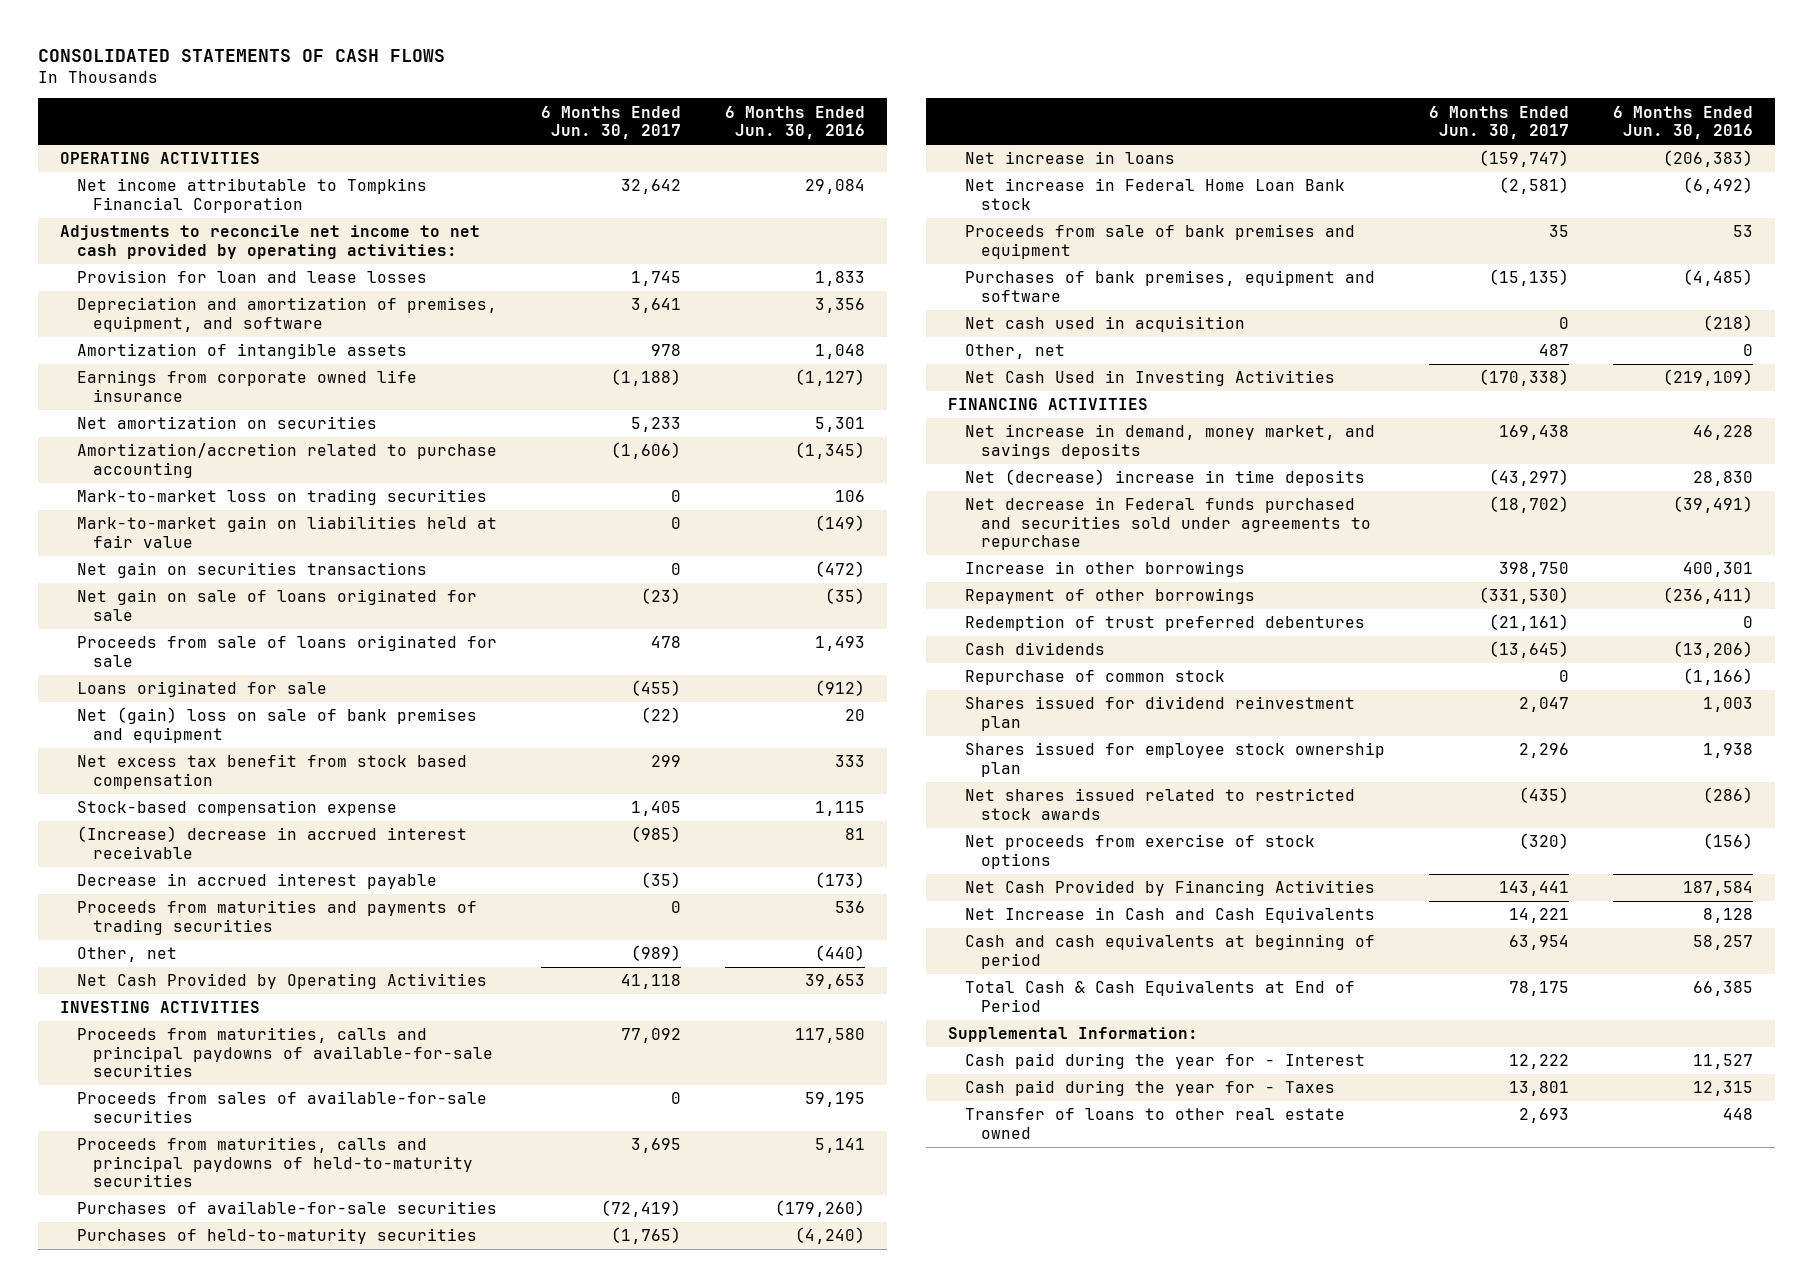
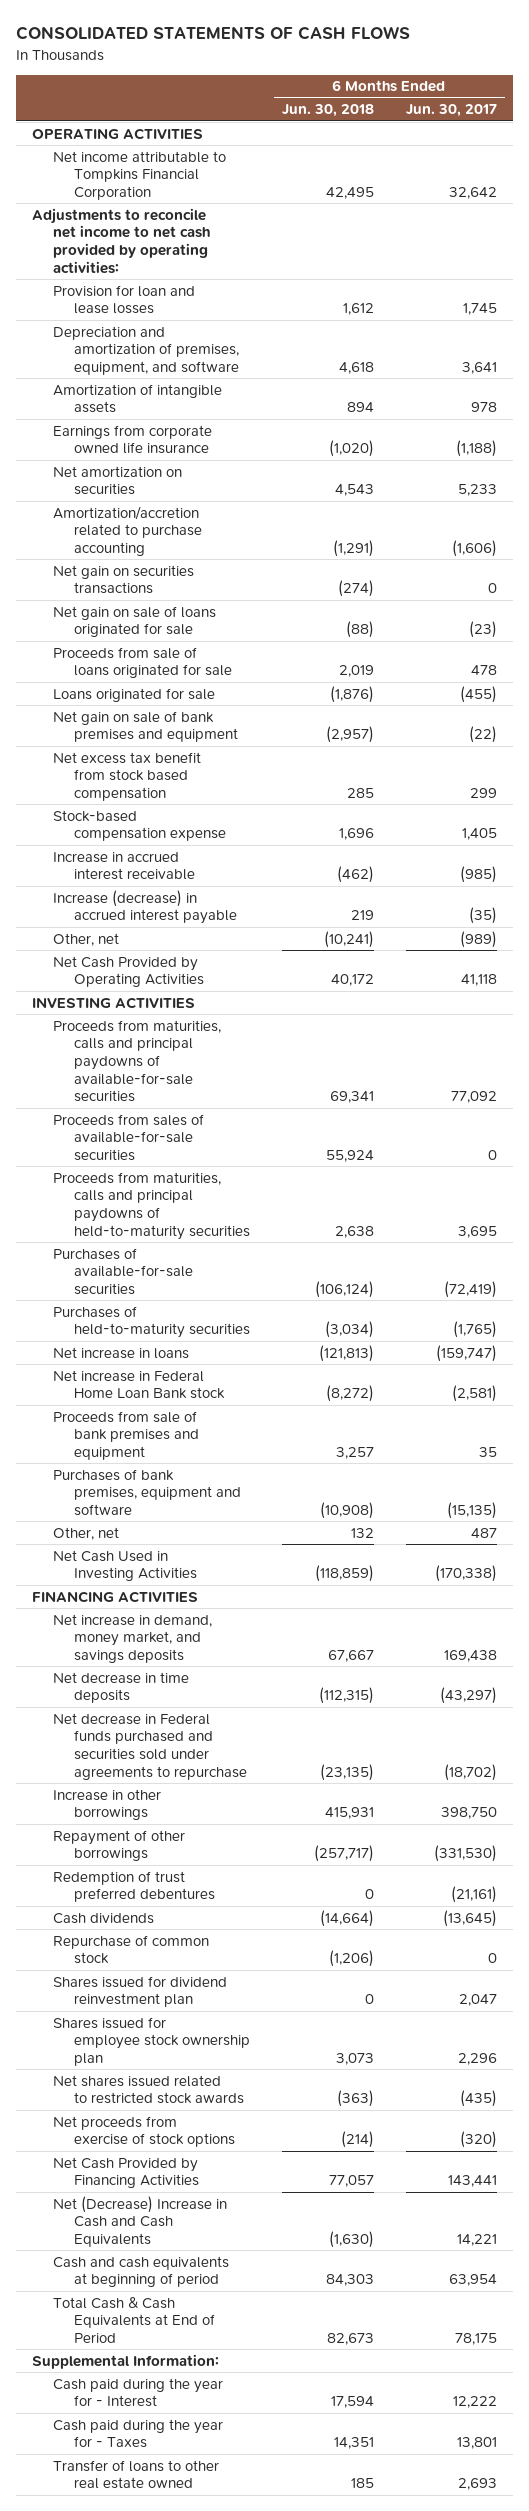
- | 6 Months Ended Jun. 30, 2017 | 6 Months Ended Jun. 30, 2016
+ | 6 Months Ended Jun. 30, 2018 | 6 Months Ended Jun. 30, 2017
- Mark-to-market loss on trading securities | 0 | 106
- Mark-to-market gain on liabilities held at fair value | 0 | (149)
- Net (gain) loss on sale of bank premises and equipment | (22) | 20
+ Net gain on sale of bank premises and equipment | (2,957) | (22)
- (Increase) decrease in accrued interest receivable | (985) | 81
- Decrease in accrued interest payable | (35) | (173)
- Proceeds from maturities and payments of trading securities | 0 | 536
+ Increase in accrued interest receivable | (462) | (985)
+ Increase (decrease) in accrued interest payable | 219 | (35)
- Net cash used in acquisition | 0 | (218)
- Net (decrease) increase in time deposits | (43,297) | 28,830
+ Net decrease in time deposits | (112,315) | (43,297)
- Net Increase in Cash and Cash Equivalents | 14,221 | 8,128
+ Net (Decrease) Increase in Cash and Cash Equivalents | (1,630) | 14,221

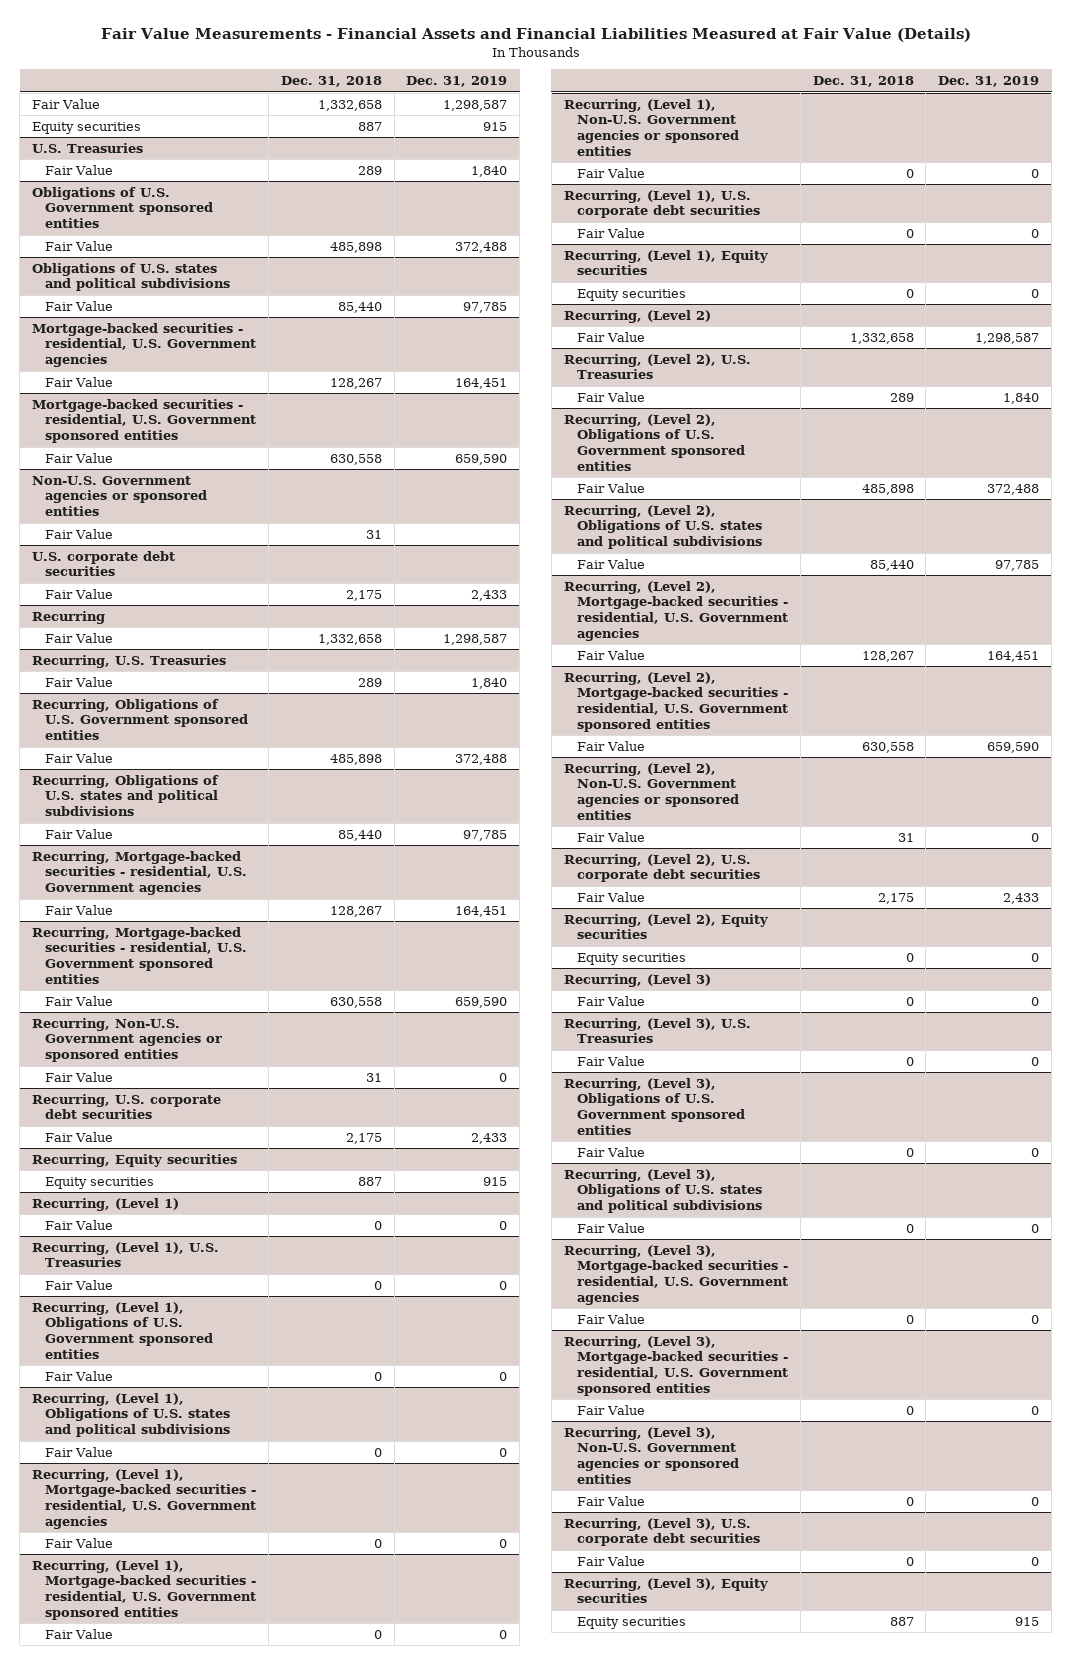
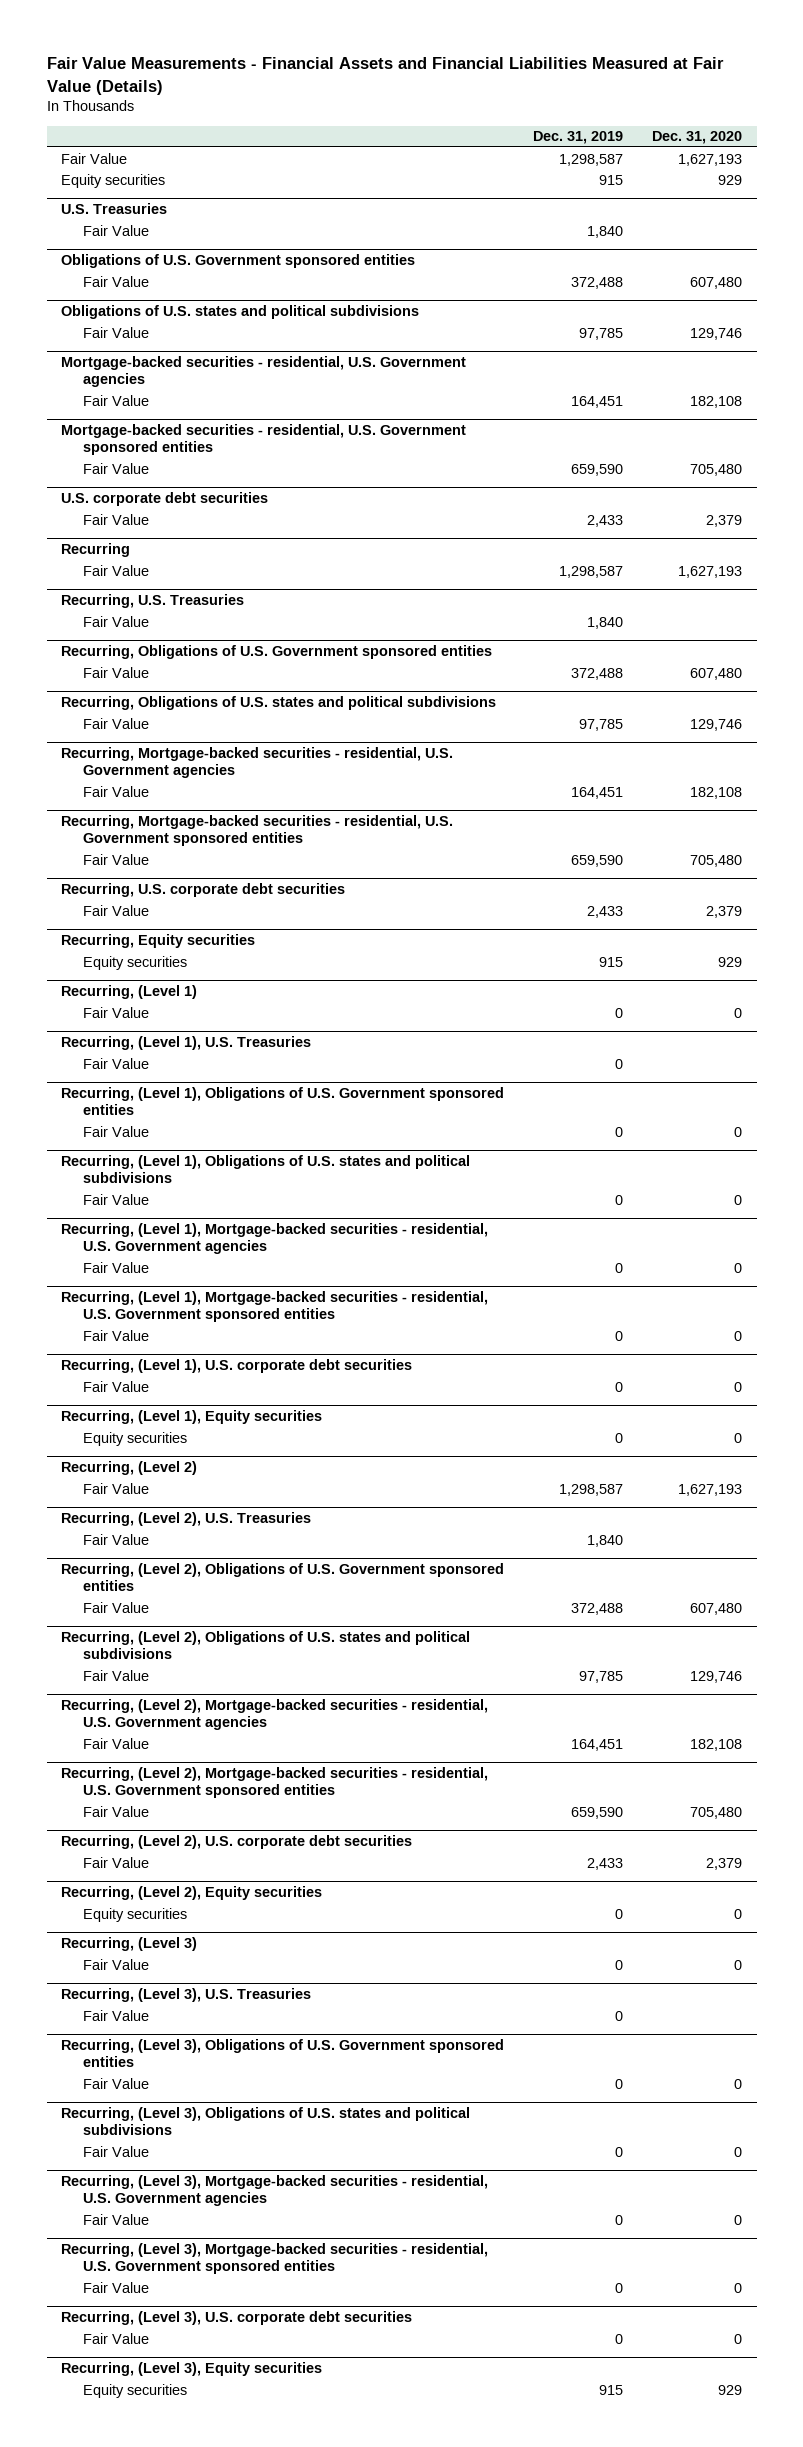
- | Dec. 31, 2018 | Dec. 31, 2019
+ | Dec. 31, 2019 | Dec. 31, 2020
- Non-U.S. Government agencies or sponsored entities
- Fair Value | 31 |
- Recurring, Non-U.S. Government agencies or sponsored entities
- Fair Value | 31 | 0
- Recurring, (Level 1), Non-U.S. Government agencies or sponsored entities
- Fair Value | 0 | 0
- Recurring, (Level 2), Non-U.S. Government agencies or sponsored entities
- Fair Value | 31 | 0
- Recurring, (Level 3), Non-U.S. Government agencies or sponsored entities
- Fair Value | 0 | 0

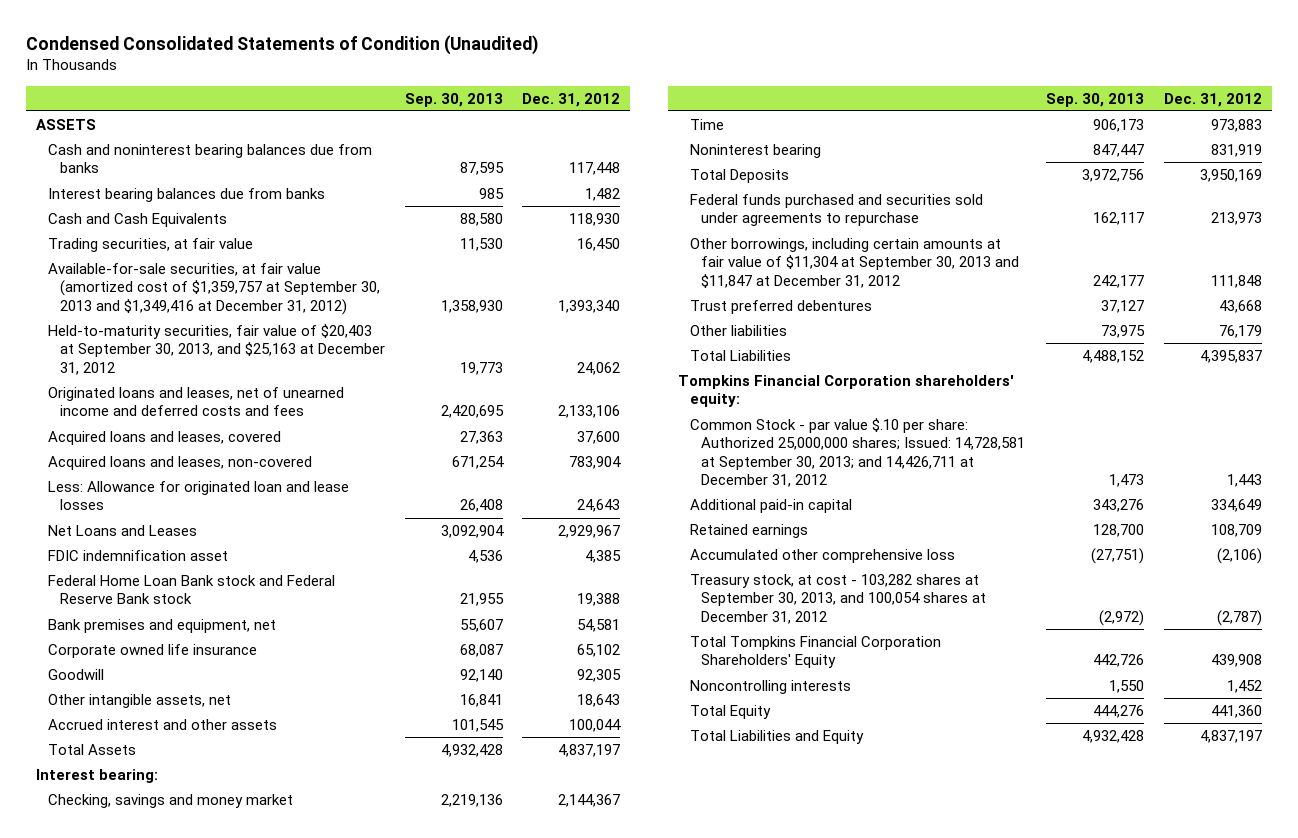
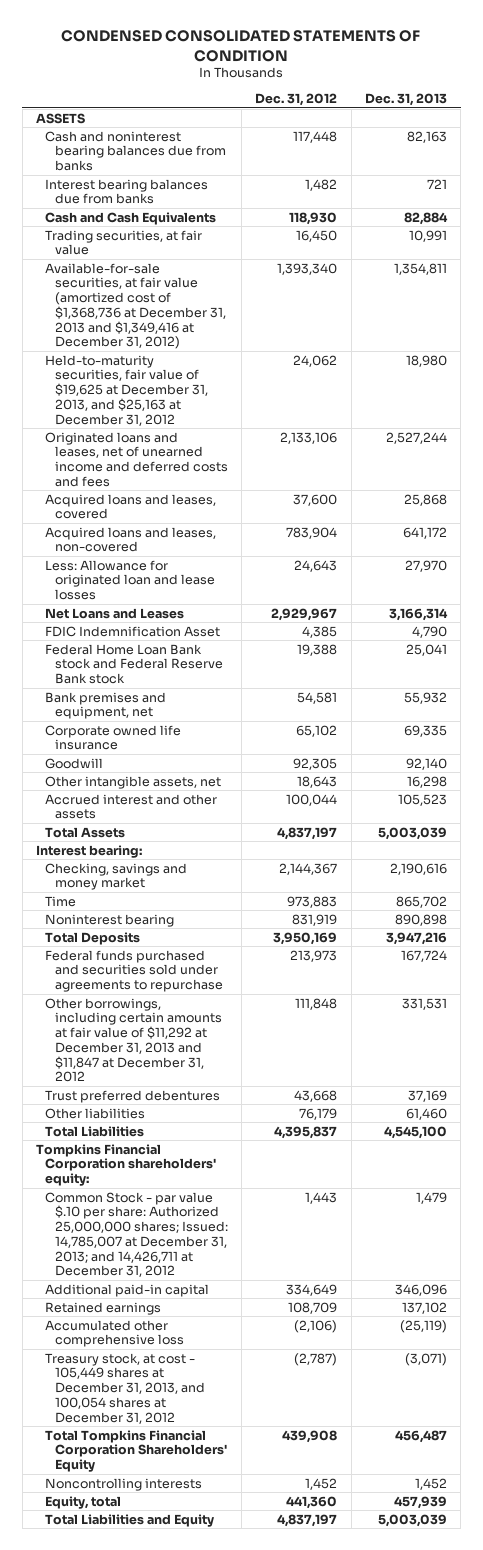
- Condensed Consolidated Statements of Condition (Unaudited)
+ CONDENSED CONSOLIDATED STATEMENTS OF CONDITION
- | Sep. 30, 2013 | Dec. 31, 2012
+ | Dec. 31, 2012 | Dec. 31, 2013
- Available-for-sale securities, at fair value (amortized cost of $1,359,757 at September 30, 2013 and $1,349,416 at December 31, 2012) | 1,358,930 | 1,393,340
- Held-to-maturity securities, fair value of $20,403 at September 30, 2013, and $25,163 at December 31, 2012 | 19,773 | 24,062
+ Available-for-sale securities, at fair value (amortized cost of $1,368,736 at December 31, 2013 and $1,349,416 at December 31, 2012) | 1,393,340 | 1,354,811
+ Held-to-maturity securities, fair value of $19,625 at December 31, 2013, and $25,163 at December 31, 2012 | 24,062 | 18,980
- FDIC indemnification asset | 4,536 | 4,385
+ FDIC Indemnification Asset | 4,385 | 4,790
- Other borrowings, including certain amounts at fair value of $11,304 at September 30, 2013 and $11,847 at December 31, 2012 | 242,177 | 111,848
+ Other borrowings, including certain amounts at fair value of $11,292 at December 31, 2013 and $11,847 at December 31, 2012 | 111,848 | 331,531
- Common Stock - par value $.10 per share: Authorized 25,000,000 shares; Issued: 14,728,581 at September 30, 2013; and 14,426,711 at December 31, 2012 | 1,473 | 1,443
+ Common Stock - par value $.10 per share: Authorized 25,000,000 shares; Issued: 14,785,007 at December 31, 2013; and 14,426,711 at December 31, 2012 | 1,443 | 1,479
- Treasury stock, at cost - 103,282 shares at September 30, 2013, and 100,054 shares at December 31, 2012 | (2,972) | (2,787)
+ Treasury stock, at cost - 105,449 shares at December 31, 2013, and 100,054 shares at December 31, 2012 | (2,787) | (3,071)
- Total Equity | 444,276 | 441,360
+ Equity, total | 441,360 | 457,939

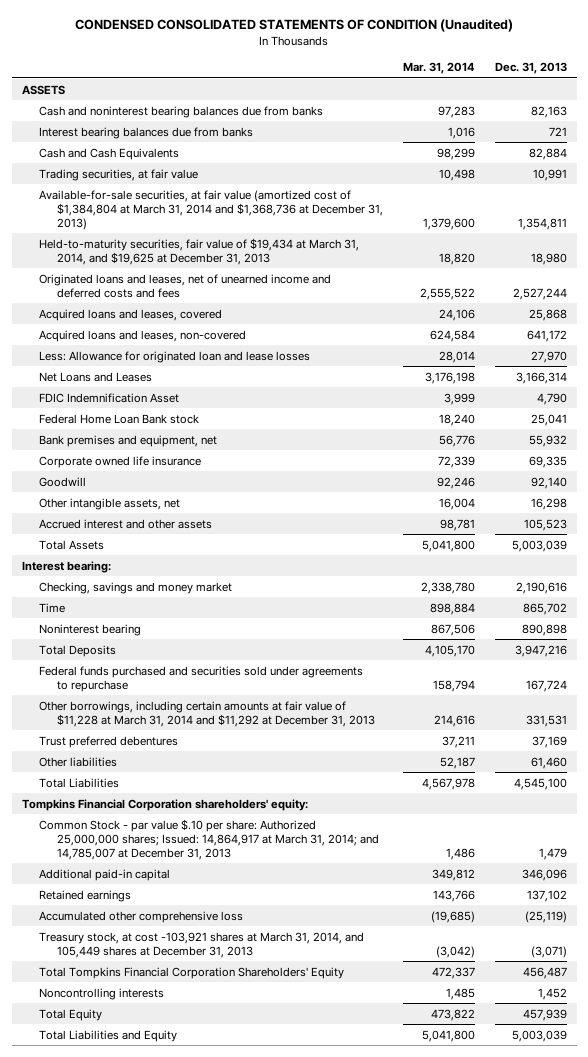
- CONDENSED CONSOLIDATED STATEMENTS OF CONDITION
+ CONDENSED CONSOLIDATED STATEMENTS OF CONDITION (Unaudited)
- | Dec. 31, 2012 | Dec. 31, 2013
+ | Mar. 31, 2014 | Dec. 31, 2013
- Available-for-sale securities, at fair value (amortized cost of $1,368,736 at December 31, 2013 and $1,349,416 at December 31, 2012) | 1,393,340 | 1,354,811
- Held-to-maturity securities, fair value of $19,625 at December 31, 2013, and $25,163 at December 31, 2012 | 24,062 | 18,980
+ Available-for-sale securities, at fair value (amortized cost of $1,384,804 at March 31, 2014 and $1,368,736 at December 31, 2013) | 1,379,600 | 1,354,811
+ Held-to-maturity securities, fair value of $19,434 at March 31, 2014, and $19,625 at December 31, 2013 | 18,820 | 18,980
- Federal Home Loan Bank stock and Federal Reserve Bank stock | 19,388 | 25,041
+ Federal Home Loan Bank stock | 18,240 | 25,041
- Other borrowings, including certain amounts at fair value of $11,292 at December 31, 2013 and $11,847 at December 31, 2012 | 111,848 | 331,531
+ Other borrowings, including certain amounts at fair value of $11,228 at March 31, 2014 and $11,292 at December 31, 2013 | 214,616 | 331,531
- Common Stock - par value $.10 per share: Authorized 25,000,000 shares; Issued: 14,785,007 at December 31, 2013; and 14,426,711 at December 31, 2012 | 1,443 | 1,479
+ Common Stock - par value $.10 per share: Authorized 25,000,000 shares; Issued: 14,864,917 at March 31, 2014; and 14,785,007 at December 31, 2013 | 1,486 | 1,479
- Treasury stock, at cost - 105,449 shares at December 31, 2013, and 100,054 shares at December 31, 2012 | (2,787) | (3,071)
+ Treasury stock, at cost -103,921 shares at March 31, 2014, and 105,449 shares at December 31, 2013 | (3,042) | (3,071)
- Equity, total | 441,360 | 457,939
+ Total Equity | 473,822 | 457,939

